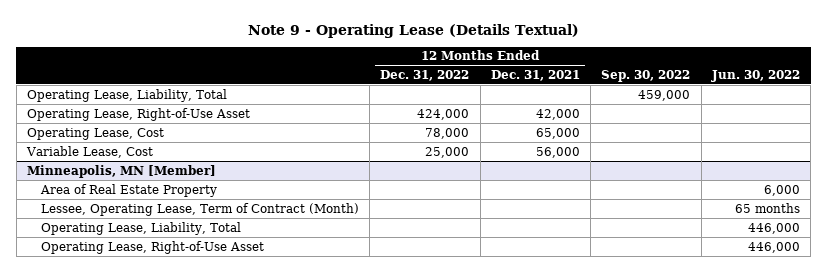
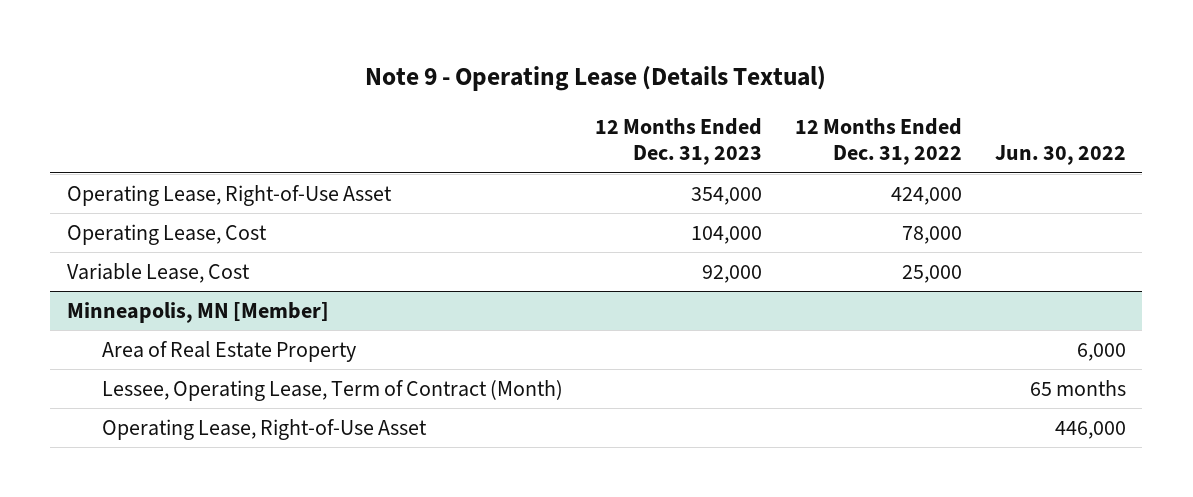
- | 12 Months Ended Dec. 31, 2022 | 12 Months Ended Dec. 31, 2021 | Sep. 30, 2022 | Jun. 30, 2022
+ | 12 Months Ended Dec. 31, 2023 | 12 Months Ended Dec. 31, 2022 | Jun. 30, 2022
- Operating Lease, Liability, Total | | | 459,000 |
@ Minneapolis, MN [Member]
- Operating Lease, Liability, Total | | | | 446,000

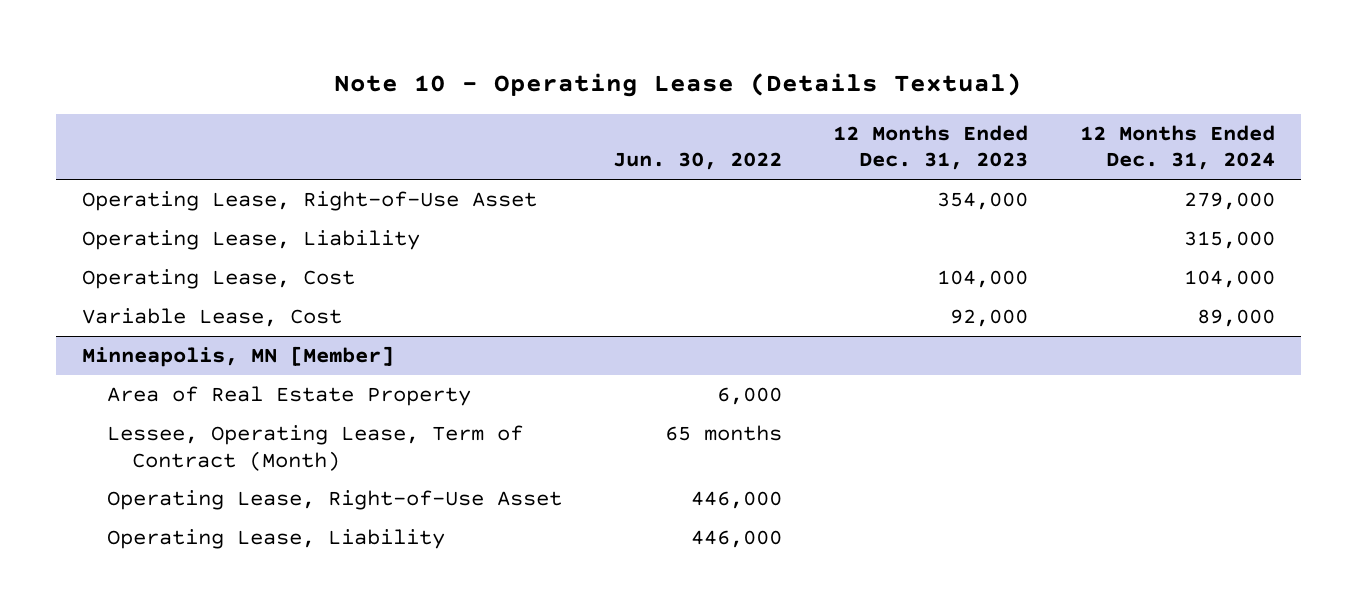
- Note 9 - Operating Lease (Details Textual)
+ Note 10 - Operating Lease (Details Textual)
- | 12 Months Ended Dec. 31, 2023 | 12 Months Ended Dec. 31, 2022 | Jun. 30, 2022
+ | Jun. 30, 2022 | 12 Months Ended Dec. 31, 2023 | 12 Months Ended Dec. 31, 2024
+ Operating Lease, Liability | | | 315,000
@ Minneapolis, MN [Member]
+ Operating Lease, Liability | 446,000 | |

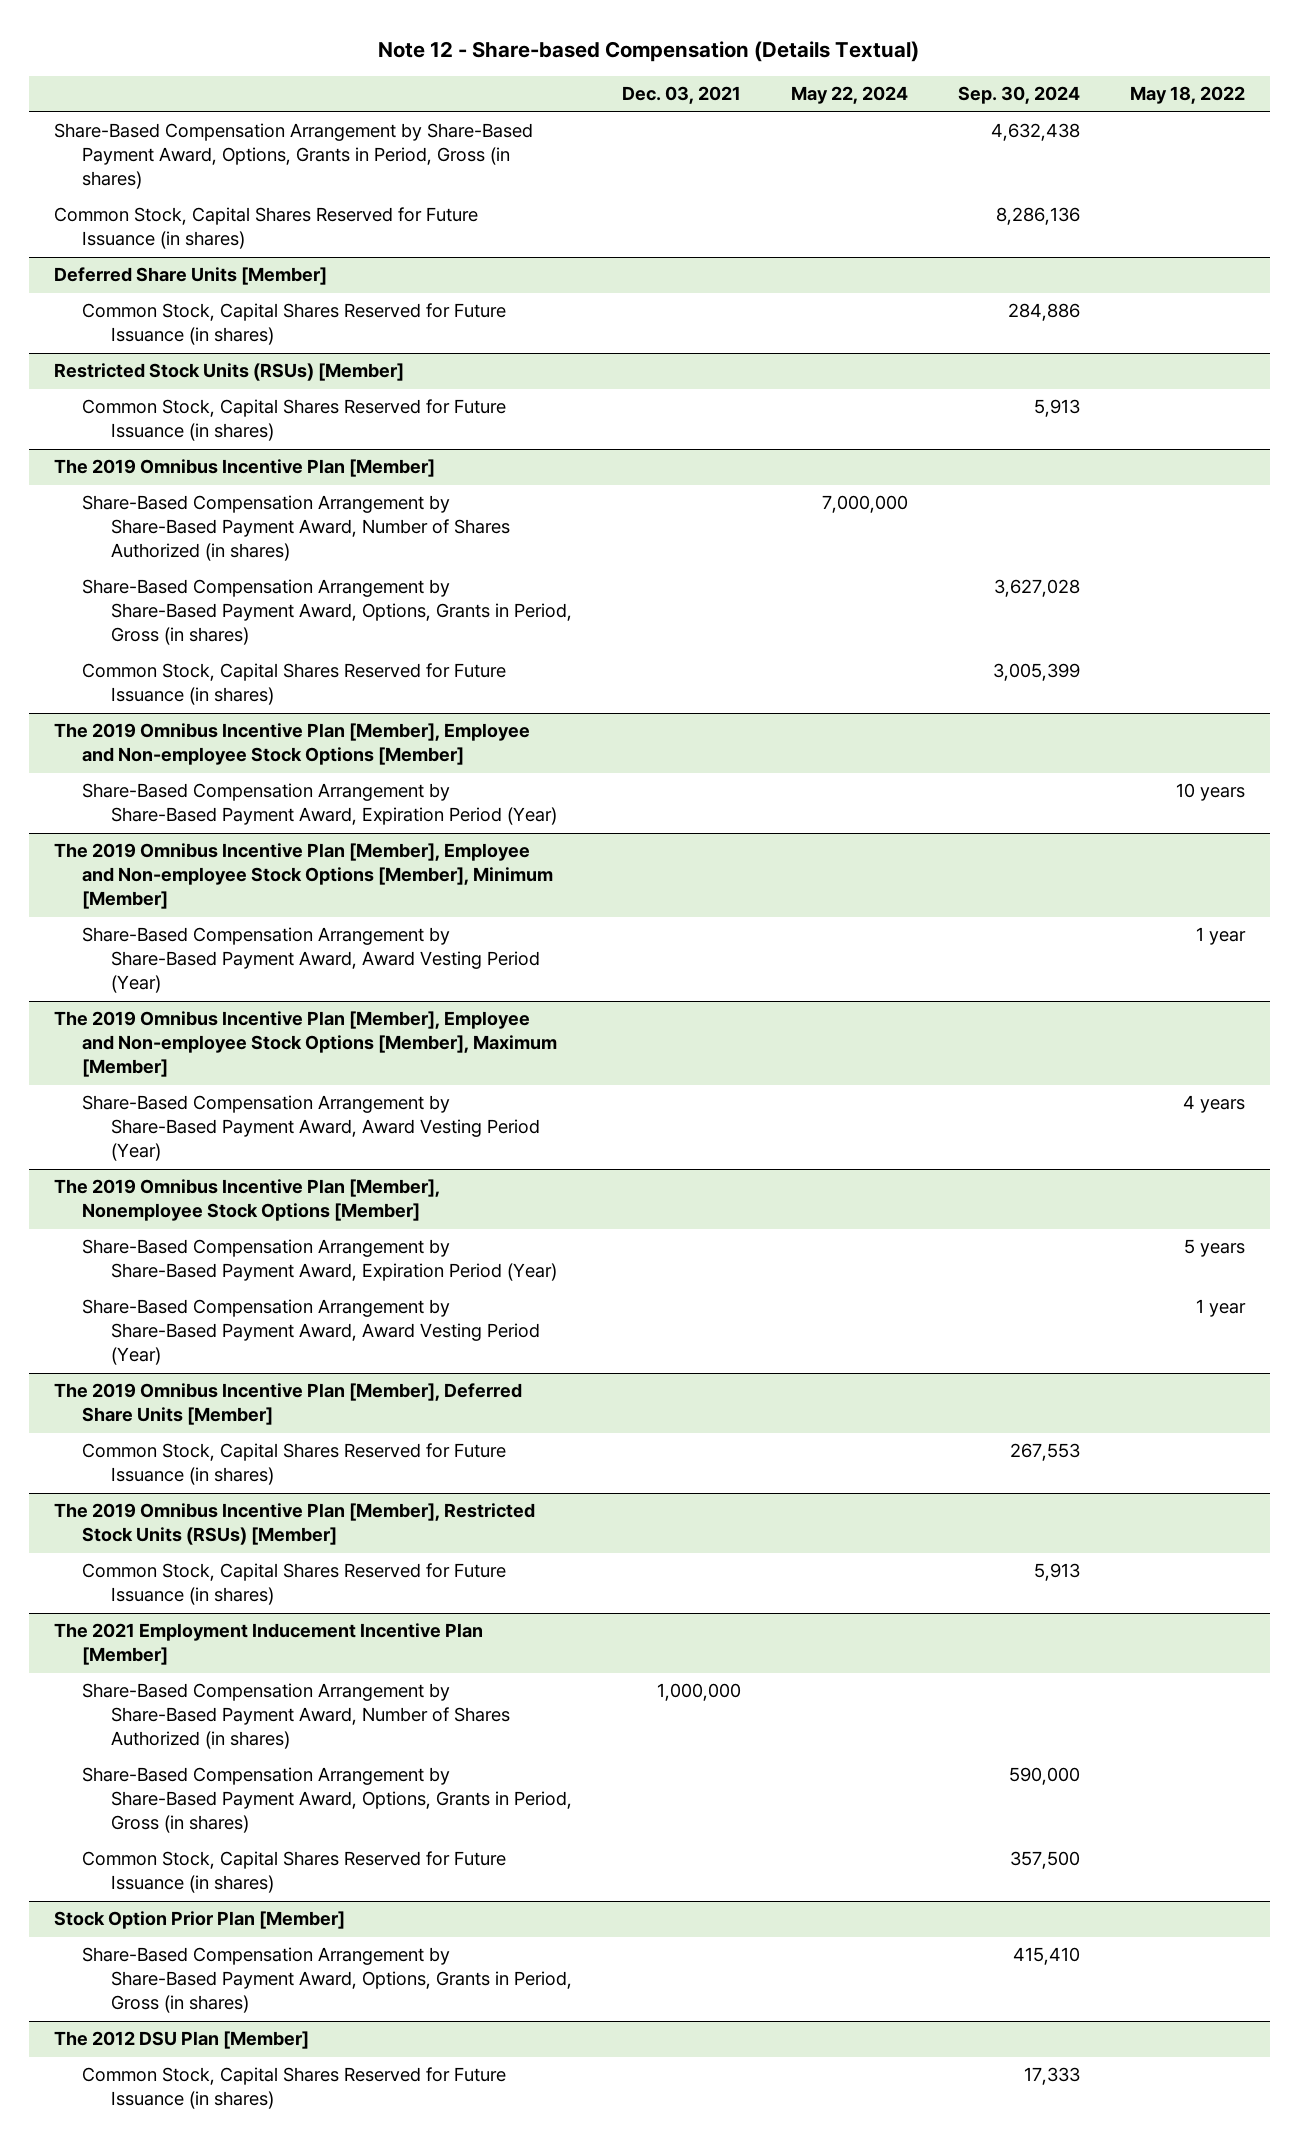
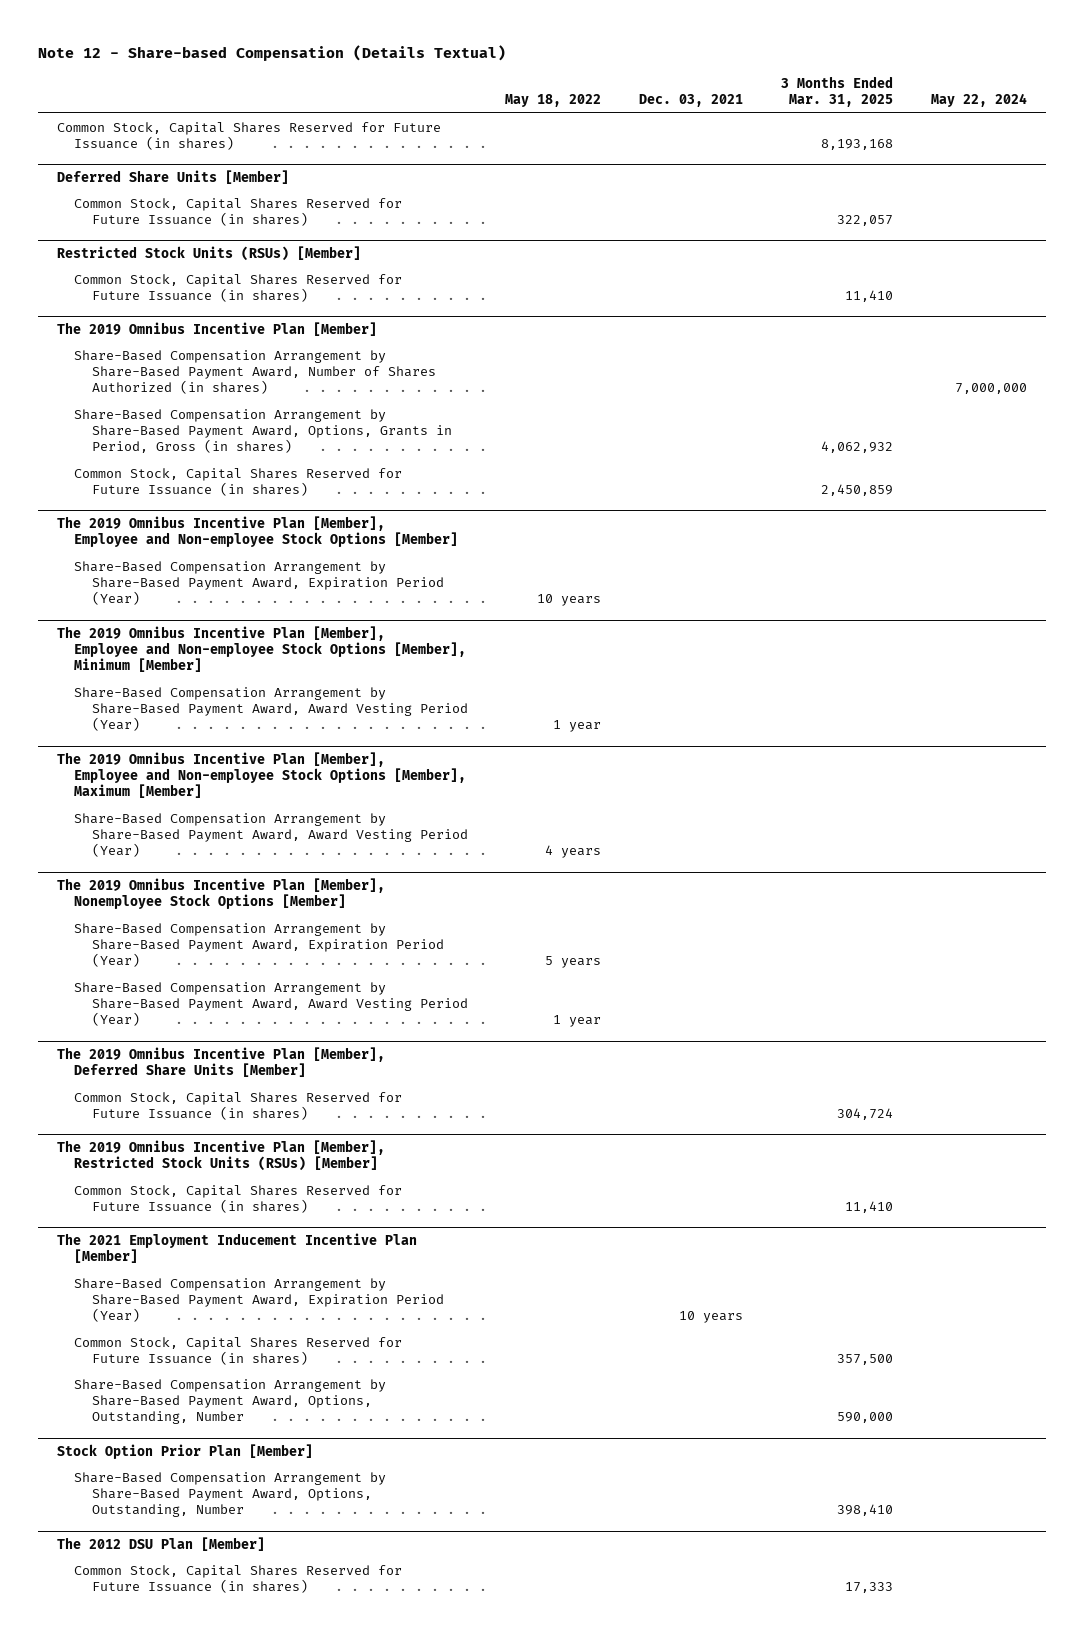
- | Dec. 03, 2021 | May 22, 2024 | Sep. 30, 2024 | May 18, 2022
+ | May 18, 2022 | Dec. 03, 2021 | 3 Months Ended Mar. 31, 2025 | May 22, 2024
- Share-Based Compensation Arrangement by Share-Based Payment Award, Options, Grants in Period, Gross (in shares) | | | 4,632,438 |
@ The 2021 Employment Inducement Incentive Plan [Member]
- Share-Based Compensation Arrangement by Share-Based Payment Award, Number of Shares Authorized (in shares) | 1,000,000 | | |
- Share-Based Compensation Arrangement by Share-Based Payment Award, Options, Grants in Period, Gross (in shares) | | | 590,000 |
+ Share-Based Compensation Arrangement by Share-Based Payment Award, Expiration Period (Year) | | 10 years | |
+ Share-Based Compensation Arrangement by Share-Based Payment Award, Options, Outstanding, Number | | | 590,000 |
@ Stock Option Prior Plan [Member]
- Share-Based Compensation Arrangement by Share-Based Payment Award, Options, Grants in Period, Gross (in shares) | | | 415,410 |
+ Share-Based Compensation Arrangement by Share-Based Payment Award, Options, Outstanding, Number | | | 398,410 |

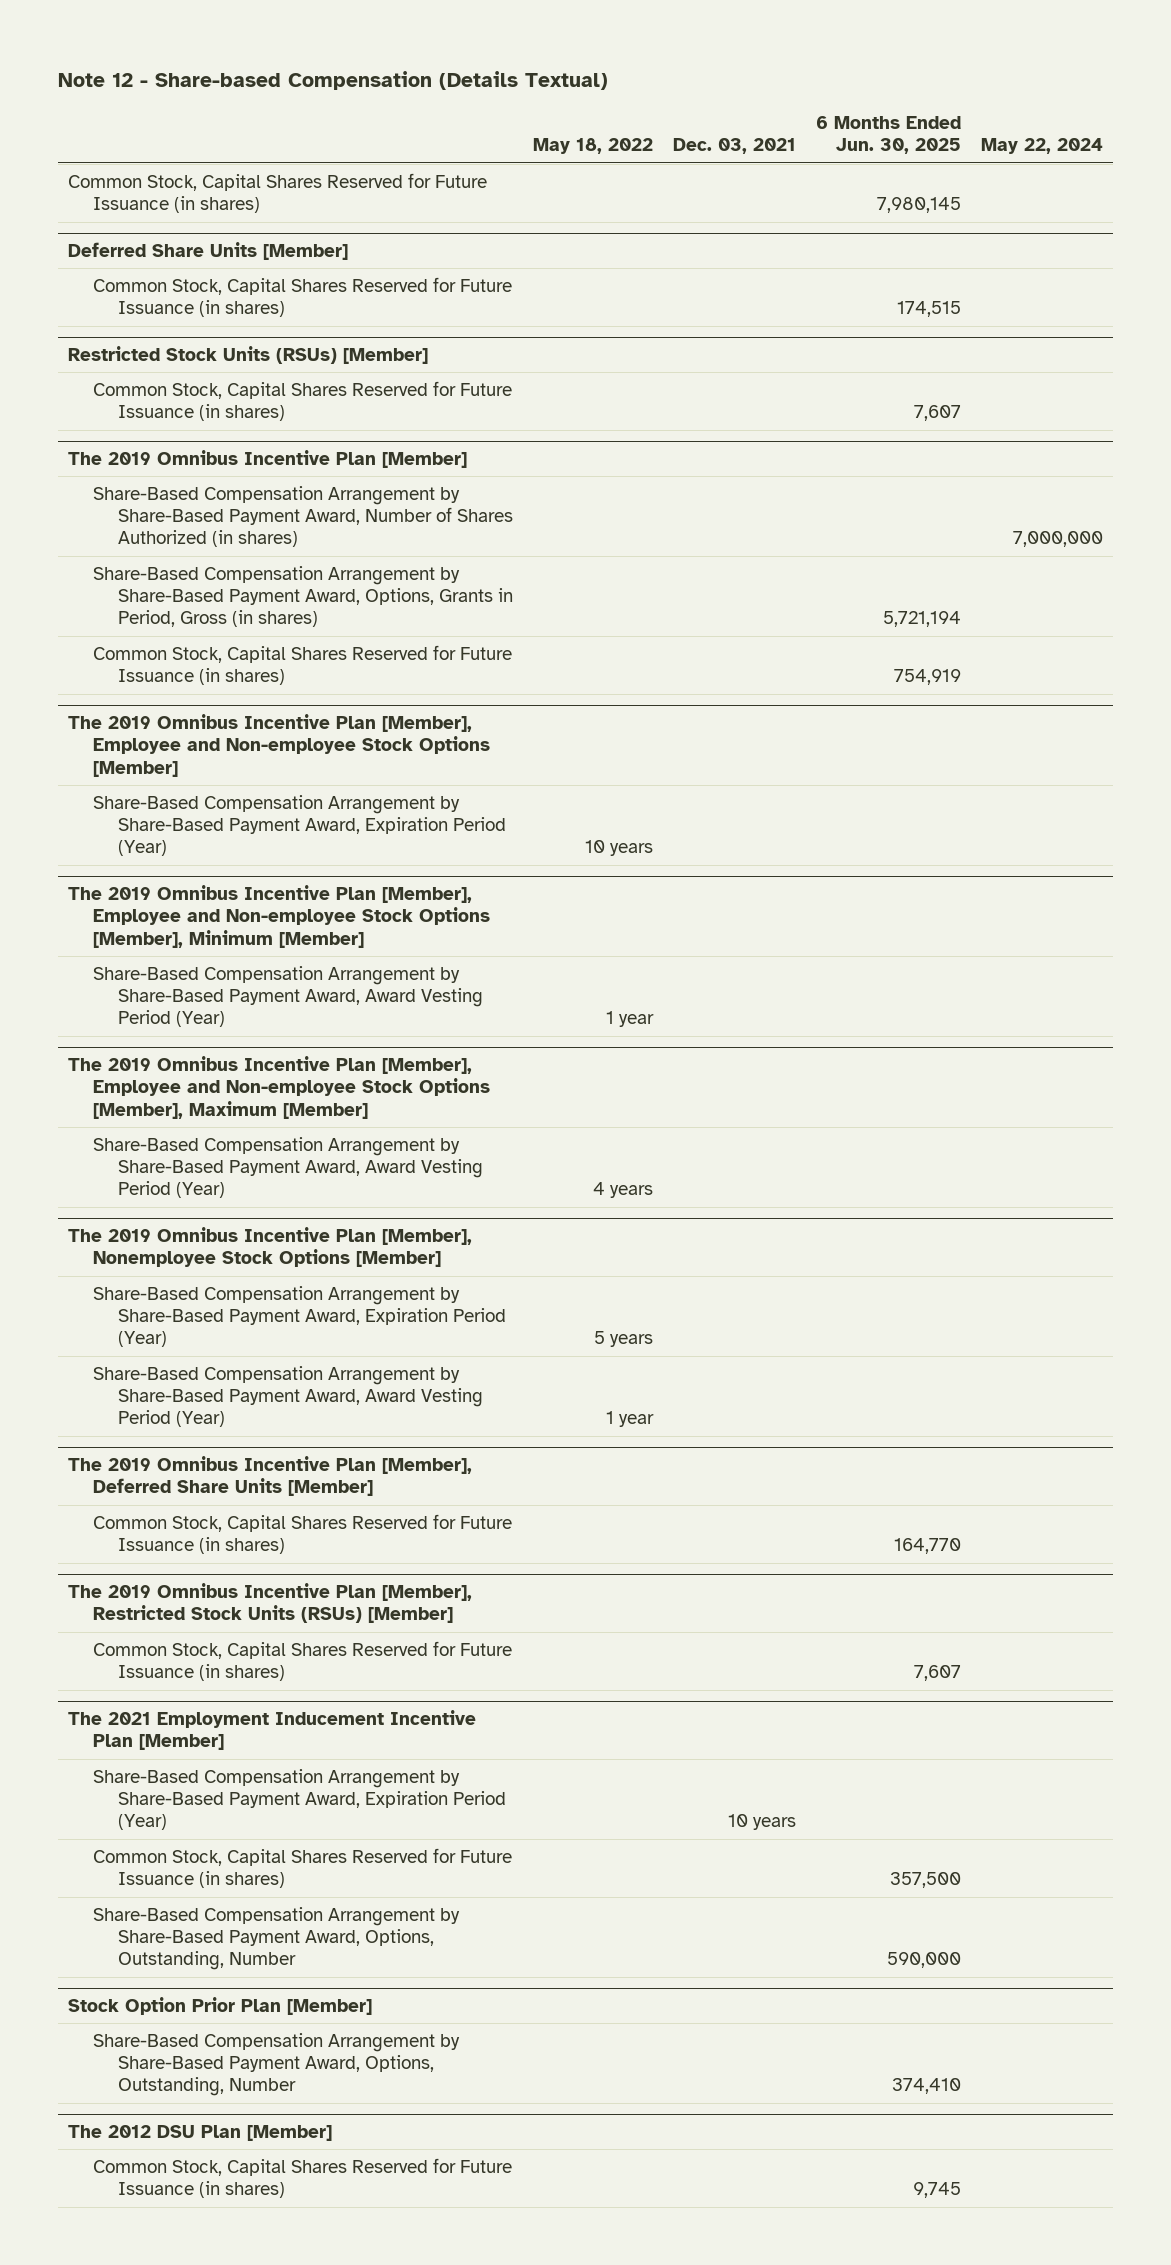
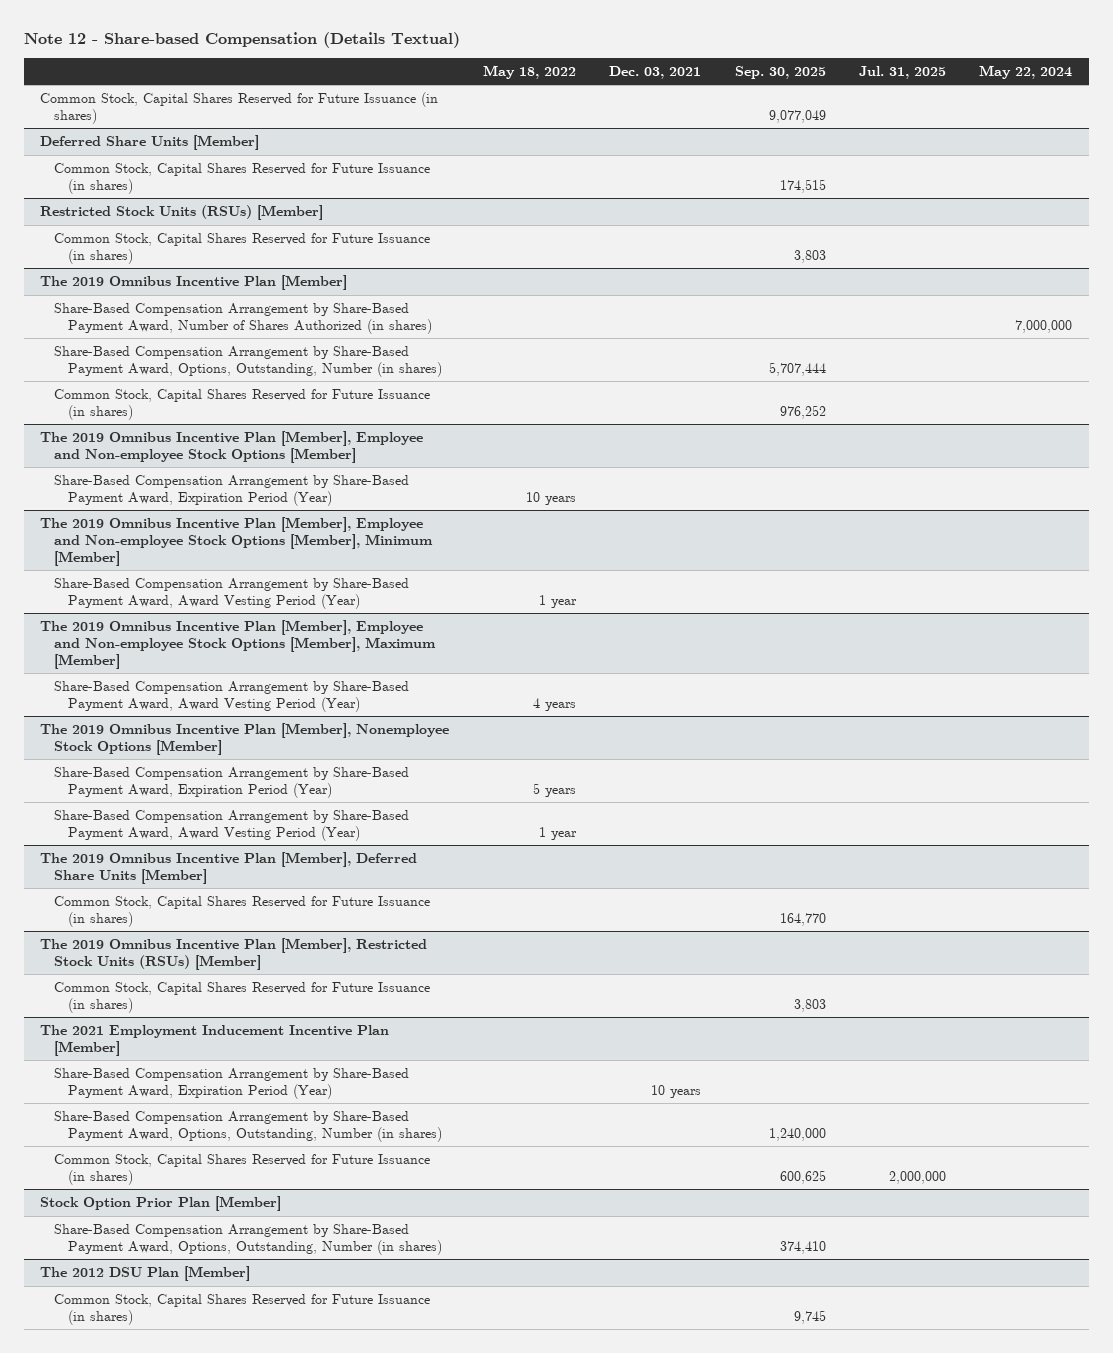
- | May 18, 2022 | Dec. 03, 2021 | 6 Months Ended Jun. 30, 2025 | May 22, 2024
+ | May 18, 2022 | Dec. 03, 2021 | Sep. 30, 2025 | Jul. 31, 2025 | May 22, 2024
@ The 2019 Omnibus Incentive Plan [Member]
- Share-Based Compensation Arrangement by Share-Based Payment Award, Options, Grants in Period, Gross (in shares) | | | 5,721,194 |
+ Share-Based Compensation Arrangement by Share-Based Payment Award, Options, Outstanding, Number (in shares) | | | 5,707,444 | |
@ The 2021 Employment Inducement Incentive Plan [Member]
+ Share-Based Compensation Arrangement by Share-Based Payment Award, Options, Outstanding, Number (in shares) | | | 1,240,000 | |
- Share-Based Compensation Arrangement by Share-Based Payment Award, Options, Outstanding, Number | | | 590,000 |
@ Stock Option Prior Plan [Member]
- Share-Based Compensation Arrangement by Share-Based Payment Award, Options, Outstanding, Number | | | 374,410 |
+ Share-Based Compensation Arrangement by Share-Based Payment Award, Options, Outstanding, Number (in shares) | | | 374,410 | |

